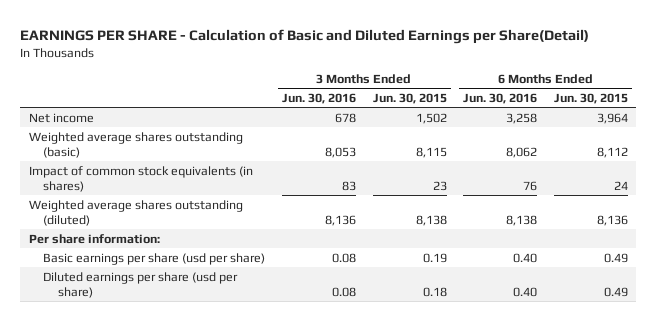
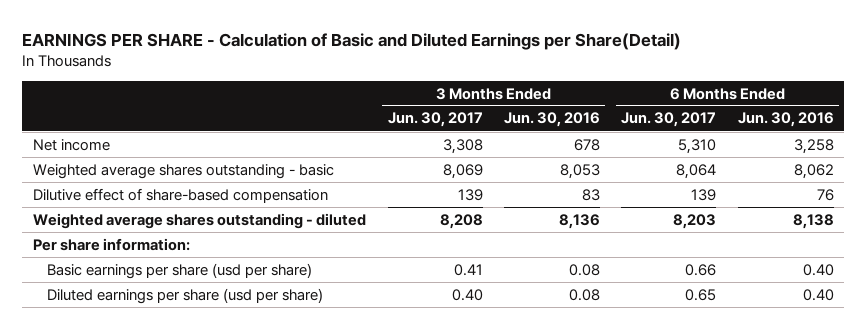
- | 3 Months Ended Jun. 30, 2016 | 3 Months Ended Jun. 30, 2015 | 6 Months Ended Jun. 30, 2016 | 6 Months Ended Jun. 30, 2015
+ | 3 Months Ended Jun. 30, 2017 | 3 Months Ended Jun. 30, 2016 | 6 Months Ended Jun. 30, 2017 | 6 Months Ended Jun. 30, 2016
- Weighted average shares outstanding (basic) | 8,053 | 8,115 | 8,062 | 8,112
- Impact of common stock equivalents (in shares) | 83 | 23 | 76 | 24
- Weighted average shares outstanding (diluted) | 8,136 | 8,138 | 8,138 | 8,136
+ Weighted average shares outstanding - basic | 8,069 | 8,053 | 8,064 | 8,062
+ Dilutive effect of share-based compensation | 139 | 83 | 139 | 76
+ Weighted average shares outstanding - diluted | 8,208 | 8,136 | 8,203 | 8,138

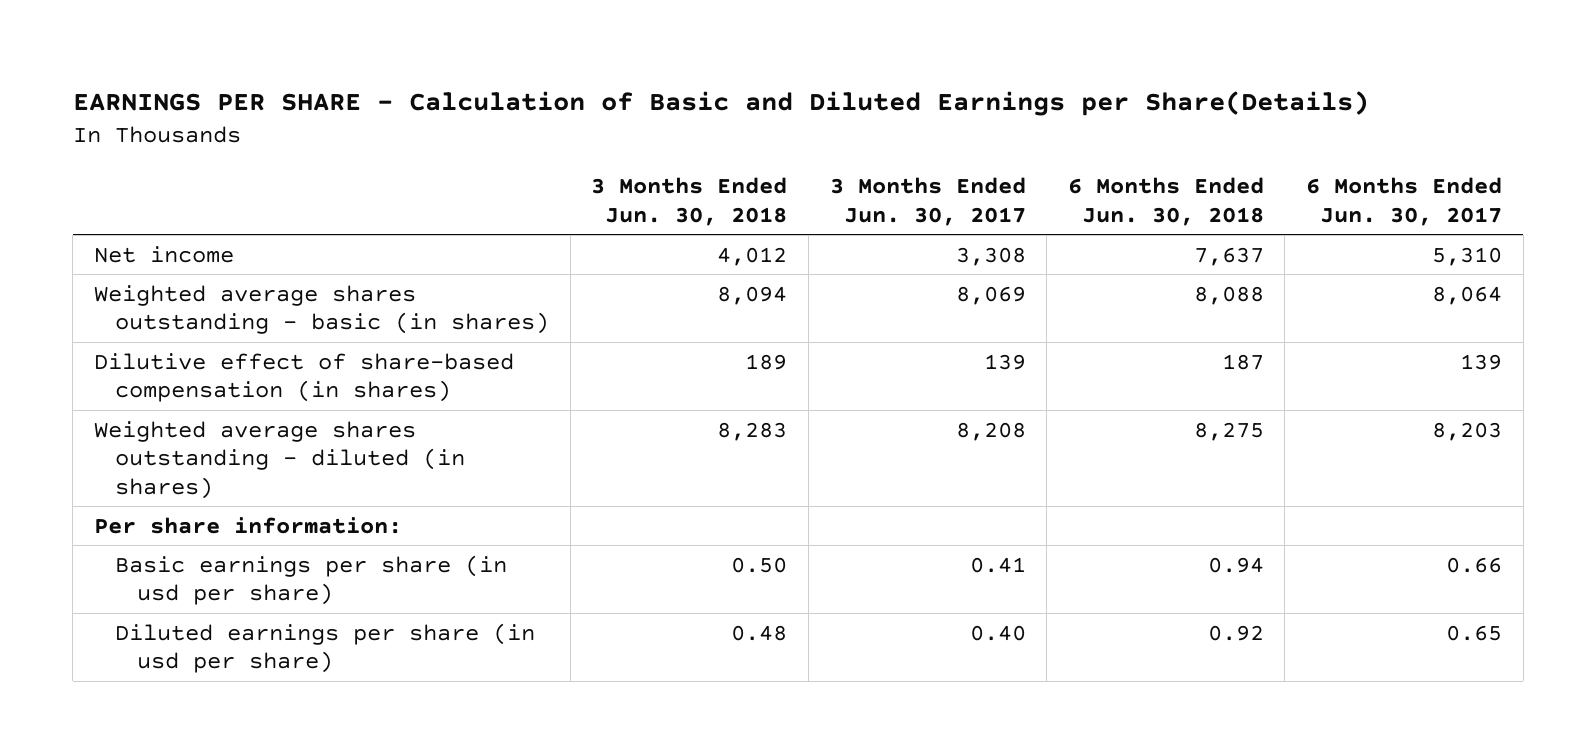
- EARNINGS PER SHARE - Calculation of Basic and Diluted Earnings per Share(Detail)
+ EARNINGS PER SHARE - Calculation of Basic and Diluted Earnings per Share(Details)
- | 3 Months Ended Jun. 30, 2017 | 3 Months Ended Jun. 30, 2016 | 6 Months Ended Jun. 30, 2017 | 6 Months Ended Jun. 30, 2016
+ | 3 Months Ended Jun. 30, 2018 | 3 Months Ended Jun. 30, 2017 | 6 Months Ended Jun. 30, 2018 | 6 Months Ended Jun. 30, 2017
- Weighted average shares outstanding - basic | 8,069 | 8,053 | 8,064 | 8,062
- Dilutive effect of share-based compensation | 139 | 83 | 139 | 76
- Weighted average shares outstanding - diluted | 8,208 | 8,136 | 8,203 | 8,138
+ Weighted average shares outstanding - basic (in shares) | 8,094 | 8,069 | 8,088 | 8,064
+ Dilutive effect of share-based compensation (in shares) | 189 | 139 | 187 | 139
+ Weighted average shares outstanding - diluted (in shares) | 8,283 | 8,208 | 8,275 | 8,203
- Basic earnings per share (usd per share) | 0.41 | 0.08 | 0.66 | 0.40
- Diluted earnings per share (usd per share) | 0.40 | 0.08 | 0.65 | 0.40
+ Basic earnings per share (in usd per share) | 0.50 | 0.41 | 0.94 | 0.66
+ Diluted earnings per share (in usd per share) | 0.48 | 0.40 | 0.92 | 0.65

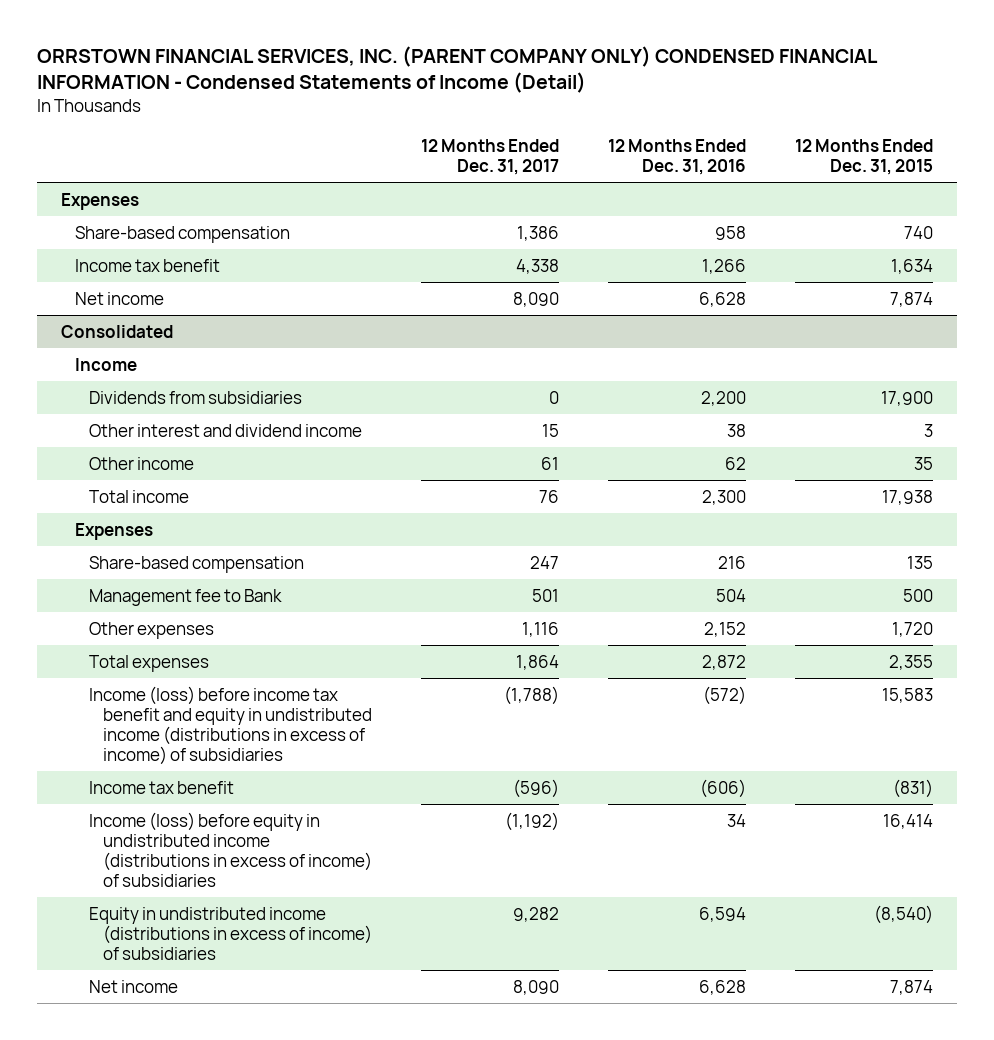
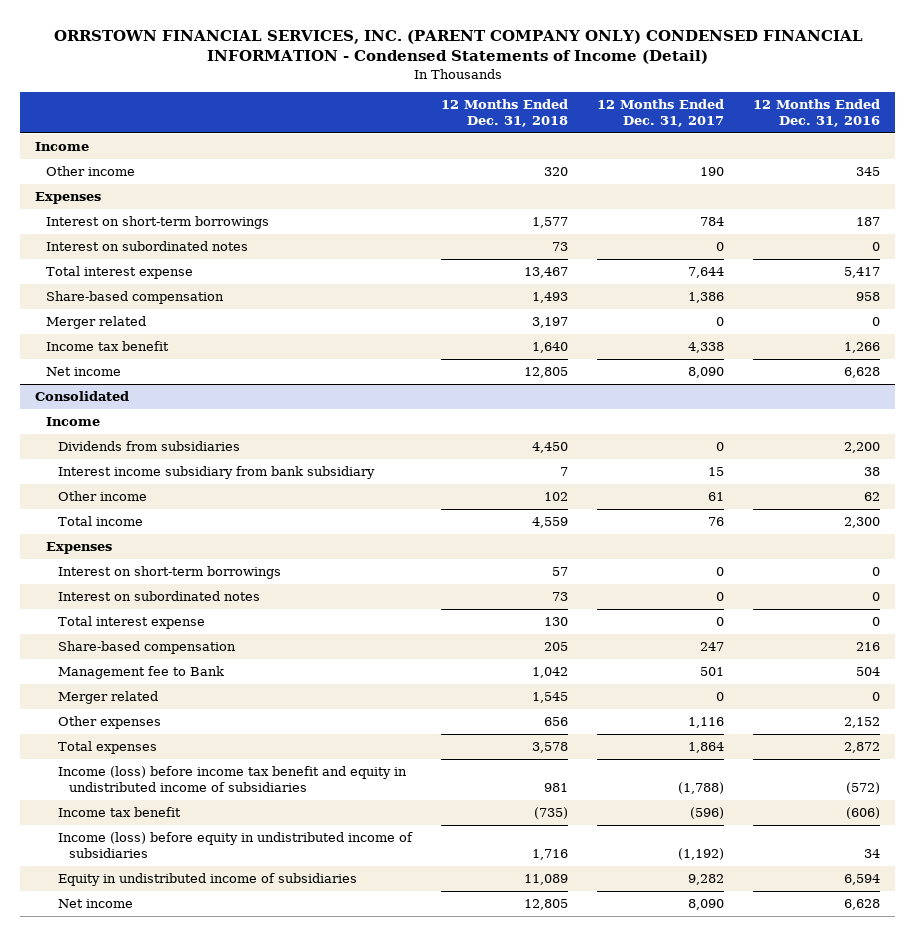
- | 12 Months Ended Dec. 31, 2017 | 12 Months Ended Dec. 31, 2016 | 12 Months Ended Dec. 31, 2015
+ | 12 Months Ended Dec. 31, 2018 | 12 Months Ended Dec. 31, 2017 | 12 Months Ended Dec. 31, 2016
+ Income
+ Other income | 320 | 190 | 345
+ Interest on short-term borrowings | 1,577 | 784 | 187
+ Interest on subordinated notes | 73 | 0 | 0
+ Total interest expense | 13,467 | 7,644 | 5,417
+ Merger related | 3,197 | 0 | 0
@ Consolidated
- Other interest and dividend income | 15 | 38 | 3
+ Interest income subsidiary from bank subsidiary | 7 | 15 | 38
+ Interest on short-term borrowings | 57 | 0 | 0
+ Interest on subordinated notes | 73 | 0 | 0
+ Total interest expense | 130 | 0 | 0
+ Merger related | 1,545 | 0 | 0
- Income (loss) before income tax benefit and equity in undistributed income (distributions in excess of income) of subsidiaries | (1,788) | (572) | 15,583
+ Income (loss) before income tax benefit and equity in undistributed income of subsidiaries | 981 | (1,788) | (572)
- Income (loss) before equity in undistributed income (distributions in excess of income) of subsidiaries | (1,192) | 34 | 16,414
- Equity in undistributed income (distributions in excess of income) of subsidiaries | 9,282 | 6,594 | (8,540)
+ Income (loss) before equity in undistributed income of subsidiaries | 1,716 | (1,192) | 34
+ Equity in undistributed income of subsidiaries | 11,089 | 9,282 | 6,594

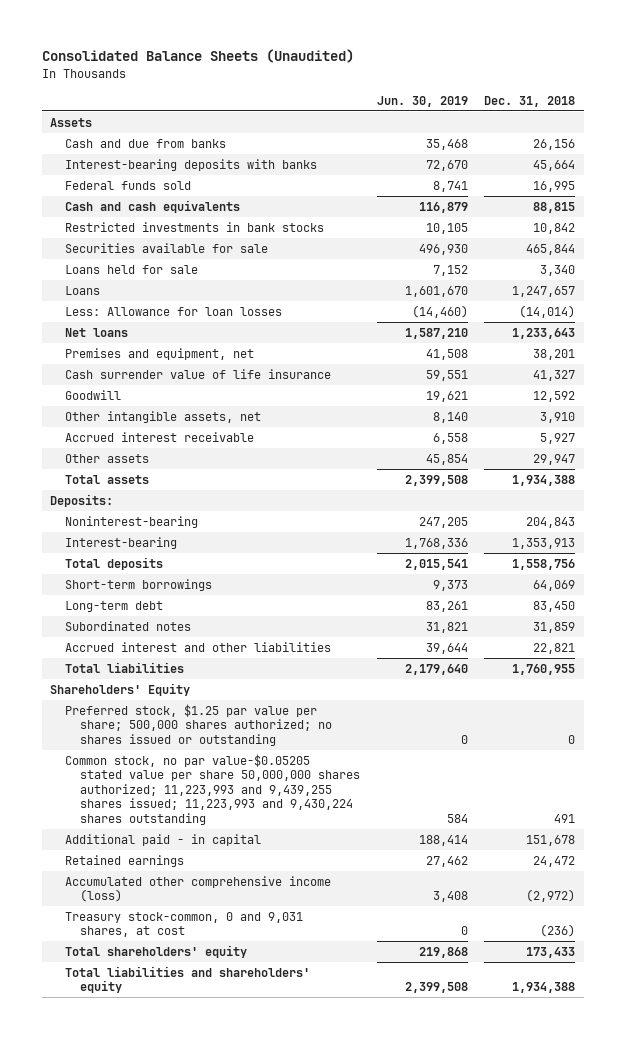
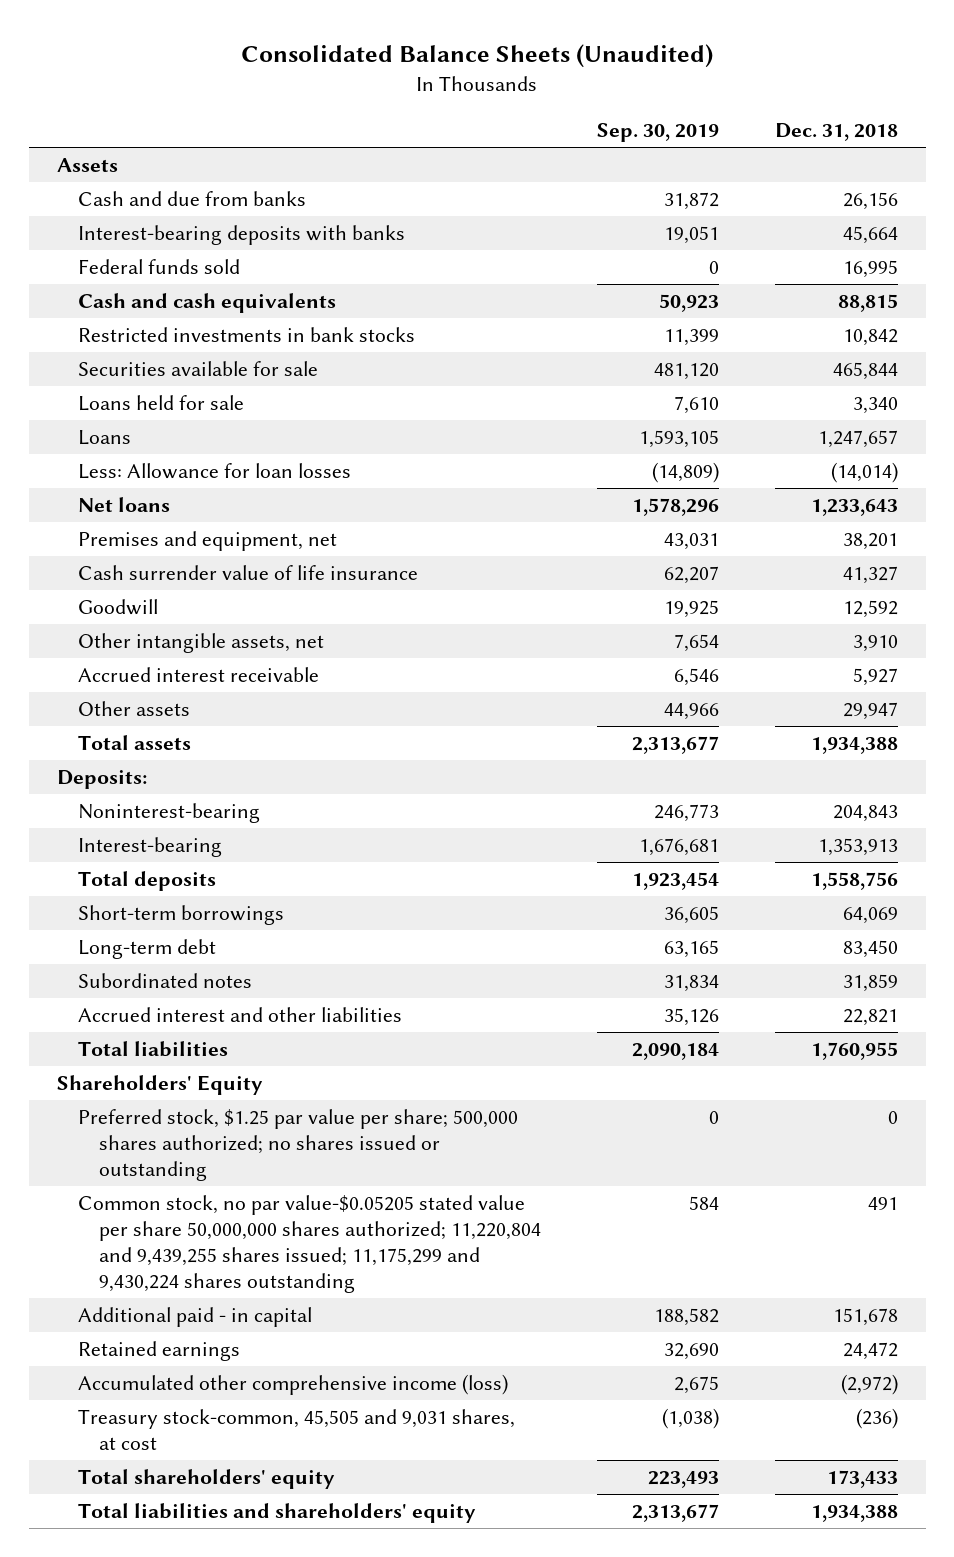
- | Jun. 30, 2019 | Dec. 31, 2018
+ | Sep. 30, 2019 | Dec. 31, 2018
- Common stock, no par value-$0.05205 stated value per share 50,000,000 shares authorized; 11,223,993 and 9,439,255 shares issued; 11,223,993 and 9,430,224 shares outstanding | 584 | 491
+ Common stock, no par value-$0.05205 stated value per share 50,000,000 shares authorized; 11,220,804 and 9,439,255 shares issued; 11,175,299 and 9,430,224 shares outstanding | 584 | 491
- Treasury stock-common, 0 and 9,031 shares, at cost | 0 | (236)
+ Treasury stock-common, 45,505 and 9,031 shares, at cost | (1,038) | (236)

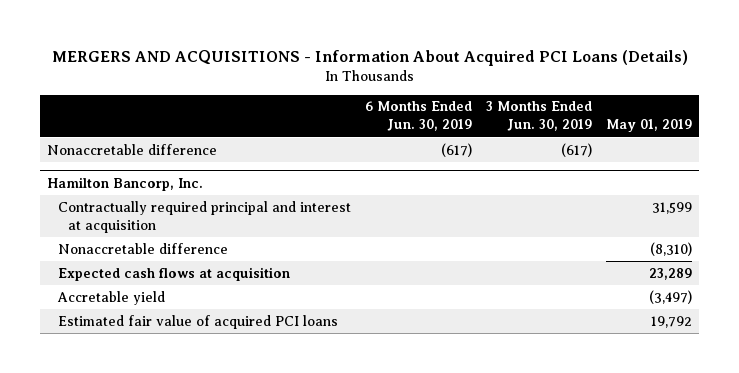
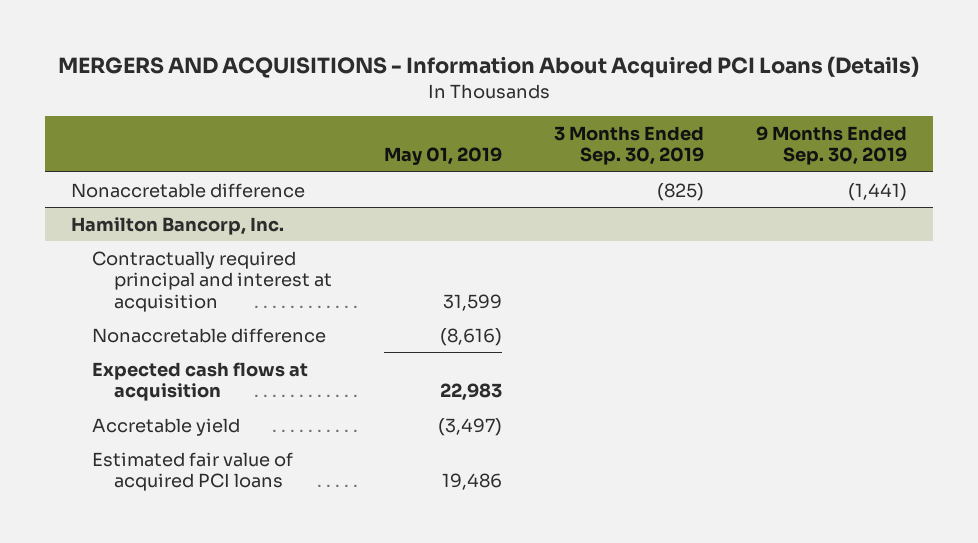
- | 6 Months Ended Jun. 30, 2019 | 3 Months Ended Jun. 30, 2019 | May 01, 2019
+ | May 01, 2019 | 3 Months Ended Sep. 30, 2019 | 9 Months Ended Sep. 30, 2019
@ Hamilton Bancorp, Inc.
- Nonaccretable difference | | | (8,310)
- Expected cash flows at acquisition | | | 23,289
+ Nonaccretable difference | (8,616) | |
+ Expected cash flows at acquisition | 22,983 | |
- Estimated fair value of acquired PCI loans | | | 19,792
+ Estimated fair value of acquired PCI loans | 19,486 | |

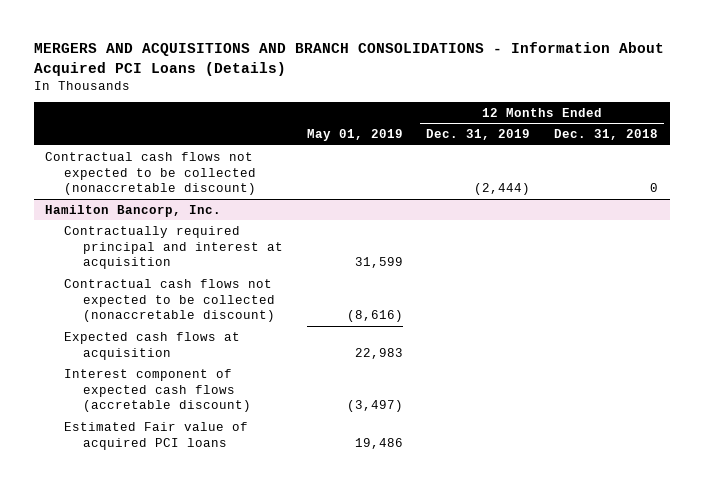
- MERGERS AND ACQUISITIONS - Information About Acquired PCI Loans (Details)
+ MERGERS AND ACQUISITIONS AND BRANCH CONSOLIDATIONS - Information About Acquired PCI Loans (Details)
- | May 01, 2019 | 3 Months Ended Sep. 30, 2019 | 9 Months Ended Sep. 30, 2019
+ | May 01, 2019 | 12 Months Ended Dec. 31, 2019 | 12 Months Ended Dec. 31, 2018
- Nonaccretable difference | | (825) | (1,441)
+ Contractual cash flows not expected to be collected (nonaccretable discount) | | (2,444) | 0
@ Hamilton Bancorp, Inc.
- Nonaccretable difference | (8,616) | |
+ Contractual cash flows not expected to be collected (nonaccretable discount) | (8,616) | |
- Accretable yield | (3,497) | |
- Estimated fair value of acquired PCI loans | 19,486 | |
+ Interest component of expected cash flows (accretable discount) | (3,497) | |
+ Estimated Fair value of acquired PCI loans | 19,486 | |

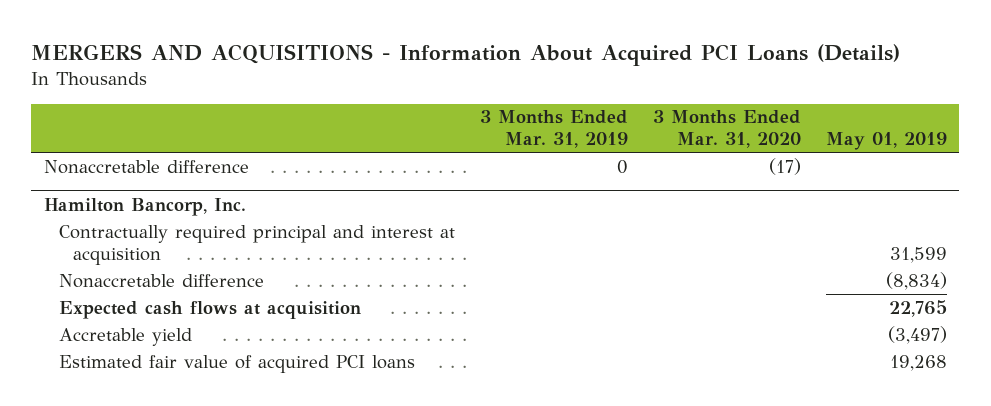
- MERGERS AND ACQUISITIONS AND BRANCH CONSOLIDATIONS - Information About Acquired PCI Loans (Details)
+ MERGERS AND ACQUISITIONS - Information About Acquired PCI Loans (Details)
- | May 01, 2019 | 12 Months Ended Dec. 31, 2019 | 12 Months Ended Dec. 31, 2018
+ | 3 Months Ended Mar. 31, 2019 | 3 Months Ended Mar. 31, 2020 | May 01, 2019
- Contractual cash flows not expected to be collected (nonaccretable discount) | | (2,444) | 0
+ Nonaccretable difference | 0 | (17) |
@ Hamilton Bancorp, Inc.
- Contractual cash flows not expected to be collected (nonaccretable discount) | (8,616) | |
- Expected cash flows at acquisition | 22,983 | |
- Interest component of expected cash flows (accretable discount) | (3,497) | |
- Estimated Fair value of acquired PCI loans | 19,486 | |
+ Nonaccretable difference | | | (8,834)
+ Expected cash flows at acquisition | | | 22,765
+ Accretable yield | | | (3,497)
+ Estimated fair value of acquired PCI loans | | | 19,268

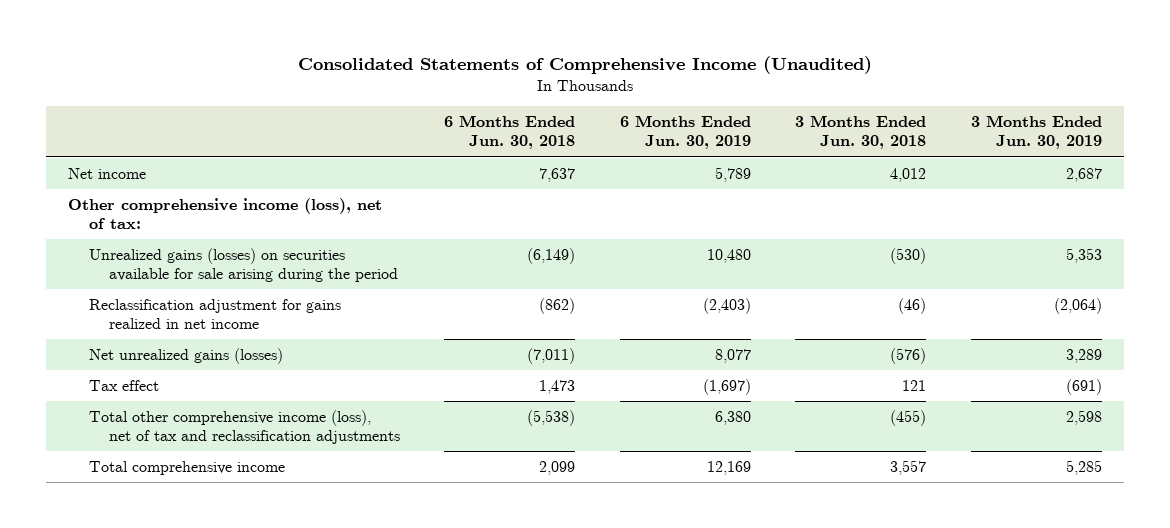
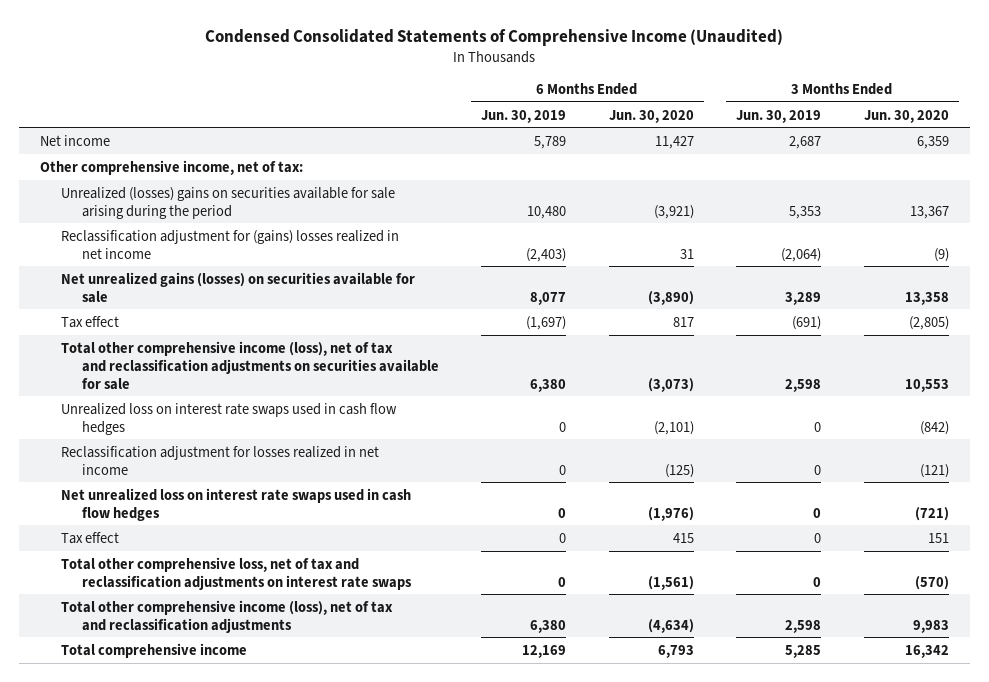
- Consolidated Statements of Comprehensive Income (Unaudited)
+ Condensed Consolidated Statements of Comprehensive Income (Unaudited)
- | 6 Months Ended Jun. 30, 2018 | 6 Months Ended Jun. 30, 2019 | 3 Months Ended Jun. 30, 2018 | 3 Months Ended Jun. 30, 2019
+ | 6 Months Ended Jun. 30, 2019 | 6 Months Ended Jun. 30, 2020 | 3 Months Ended Jun. 30, 2019 | 3 Months Ended Jun. 30, 2020
- Other comprehensive income (loss), net of tax:
- Unrealized gains (losses) on securities available for sale arising during the period | (6,149) | 10,480 | (530) | 5,353
- Reclassification adjustment for gains realized in net income | (862) | (2,403) | (46) | (2,064)
- Net unrealized gains (losses) | (7,011) | 8,077 | (576) | 3,289
+ Other comprehensive income, net of tax:
+ Unrealized (losses) gains on securities available for sale arising during the period | 10,480 | (3,921) | 5,353 | 13,367
+ Reclassification adjustment for (gains) losses realized in net income | (2,403) | 31 | (2,064) | (9)
+ Net unrealized gains (losses) on securities available for sale | 8,077 | (3,890) | 3,289 | 13,358
+ Total other comprehensive income (loss), net of tax and reclassification adjustments on securities available for sale | 6,380 | (3,073) | 2,598 | 10,553
+ Unrealized loss on interest rate swaps used in cash flow hedges | 0 | (2,101) | 0 | (842)
+ Reclassification adjustment for losses realized in net income | 0 | (125) | 0 | (121)
+ Net unrealized loss on interest rate swaps used in cash flow hedges | 0 | (1,976) | 0 | (721)
+ Tax effect | 0 | 415 | 0 | 151
+ Total other comprehensive loss, net of tax and reclassification adjustments on interest rate swaps | 0 | (1,561) | 0 | (570)

